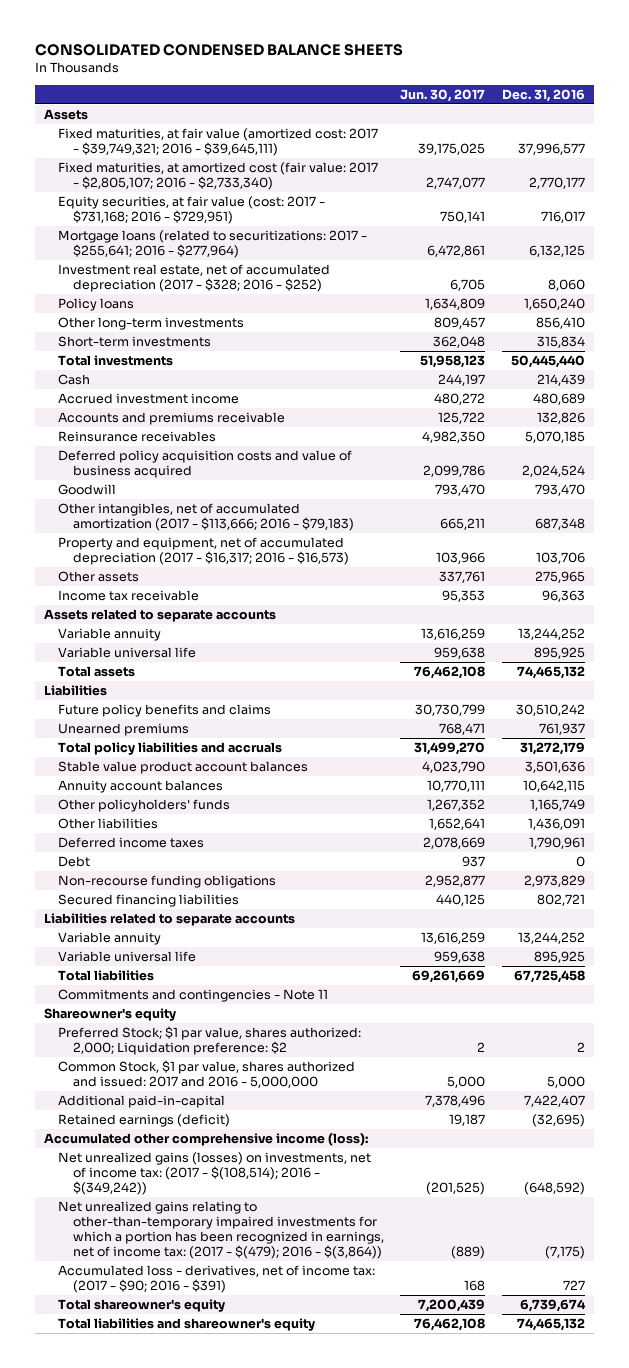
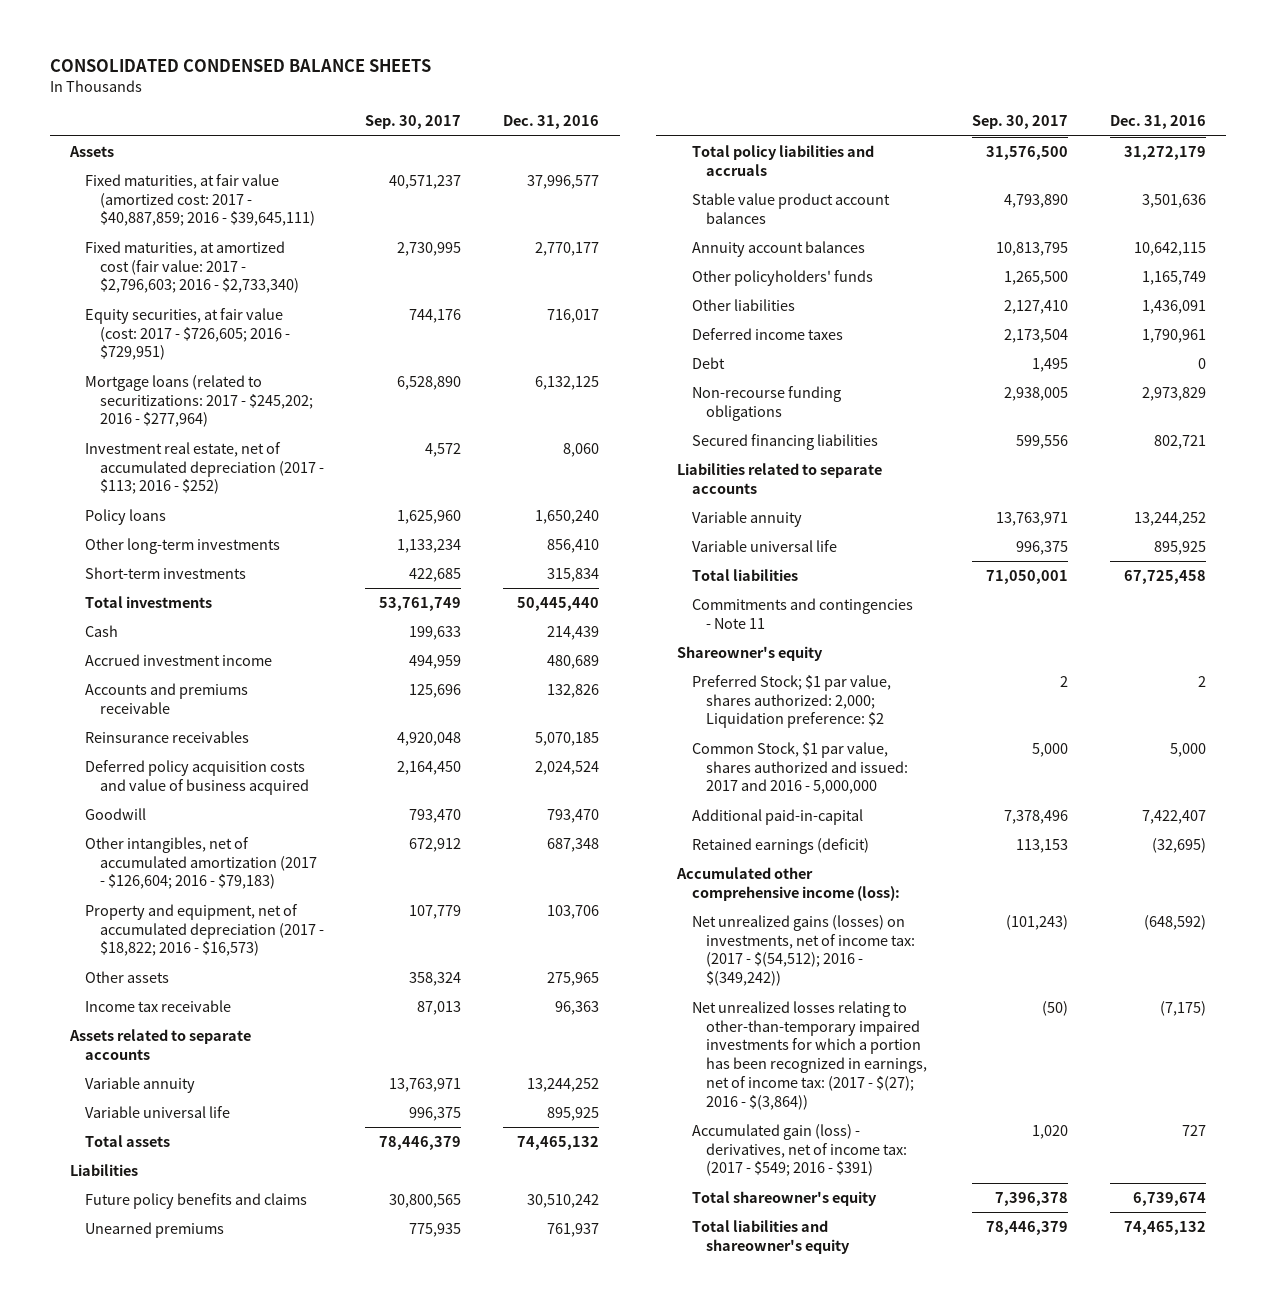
- | Jun. 30, 2017 | Dec. 31, 2016
+ | Sep. 30, 2017 | Dec. 31, 2016
- Fixed maturities, at fair value (amortized cost: 2017 - $39,749,321; 2016 - $39,645,111) | 39,175,025 | 37,996,577
- Fixed maturities, at amortized cost (fair value: 2017 - $2,805,107; 2016 - $2,733,340) | 2,747,077 | 2,770,177
- Equity securities, at fair value (cost: 2017 - $731,168; 2016 - $729,951) | 750,141 | 716,017
- Mortgage loans (related to securitizations: 2017 - $255,641; 2016 - $277,964) | 6,472,861 | 6,132,125
- Investment real estate, net of accumulated depreciation (2017 - $328; 2016 - $252) | 6,705 | 8,060
+ Fixed maturities, at fair value (amortized cost: 2017 - $40,887,859; 2016 - $39,645,111) | 40,571,237 | 37,996,577
+ Fixed maturities, at amortized cost (fair value: 2017 - $2,796,603; 2016 - $2,733,340) | 2,730,995 | 2,770,177
+ Equity securities, at fair value (cost: 2017 - $726,605; 2016 - $729,951) | 744,176 | 716,017
+ Mortgage loans (related to securitizations: 2017 - $245,202; 2016 - $277,964) | 6,528,890 | 6,132,125
+ Investment real estate, net of accumulated depreciation (2017 - $113; 2016 - $252) | 4,572 | 8,060
- Other intangibles, net of accumulated amortization (2017 - $113,666; 2016 - $79,183) | 665,211 | 687,348
- Property and equipment, net of accumulated depreciation (2017 - $16,317; 2016 - $16,573) | 103,966 | 103,706
+ Other intangibles, net of accumulated amortization (2017 - $126,604; 2016 - $79,183) | 672,912 | 687,348
+ Property and equipment, net of accumulated depreciation (2017 - $18,822; 2016 - $16,573) | 107,779 | 103,706
- Net unrealized gains (losses) on investments, net of income tax: (2017 - $(108,514); 2016 - $(349,242)) | (201,525) | (648,592)
- Net unrealized gains relating to other-than-temporary impaired investments for which a portion has been recognized in earnings, net of income tax: (2017 - $(479); 2016 - $(3,864)) | (889) | (7,175)
- Accumulated loss - derivatives, net of income tax: (2017 - $90; 2016 - $391) | 168 | 727
+ Net unrealized gains (losses) on investments, net of income tax: (2017 - $(54,512); 2016 - $(349,242)) | (101,243) | (648,592)
+ Net unrealized losses relating to other-than-temporary impaired investments for which a portion has been recognized in earnings, net of income tax: (2017 - $(27); 2016 - $(3,864)) | (50) | (7,175)
+ Accumulated gain (loss) - derivatives, net of income tax: (2017 - $549; 2016 - $391) | 1,020 | 727

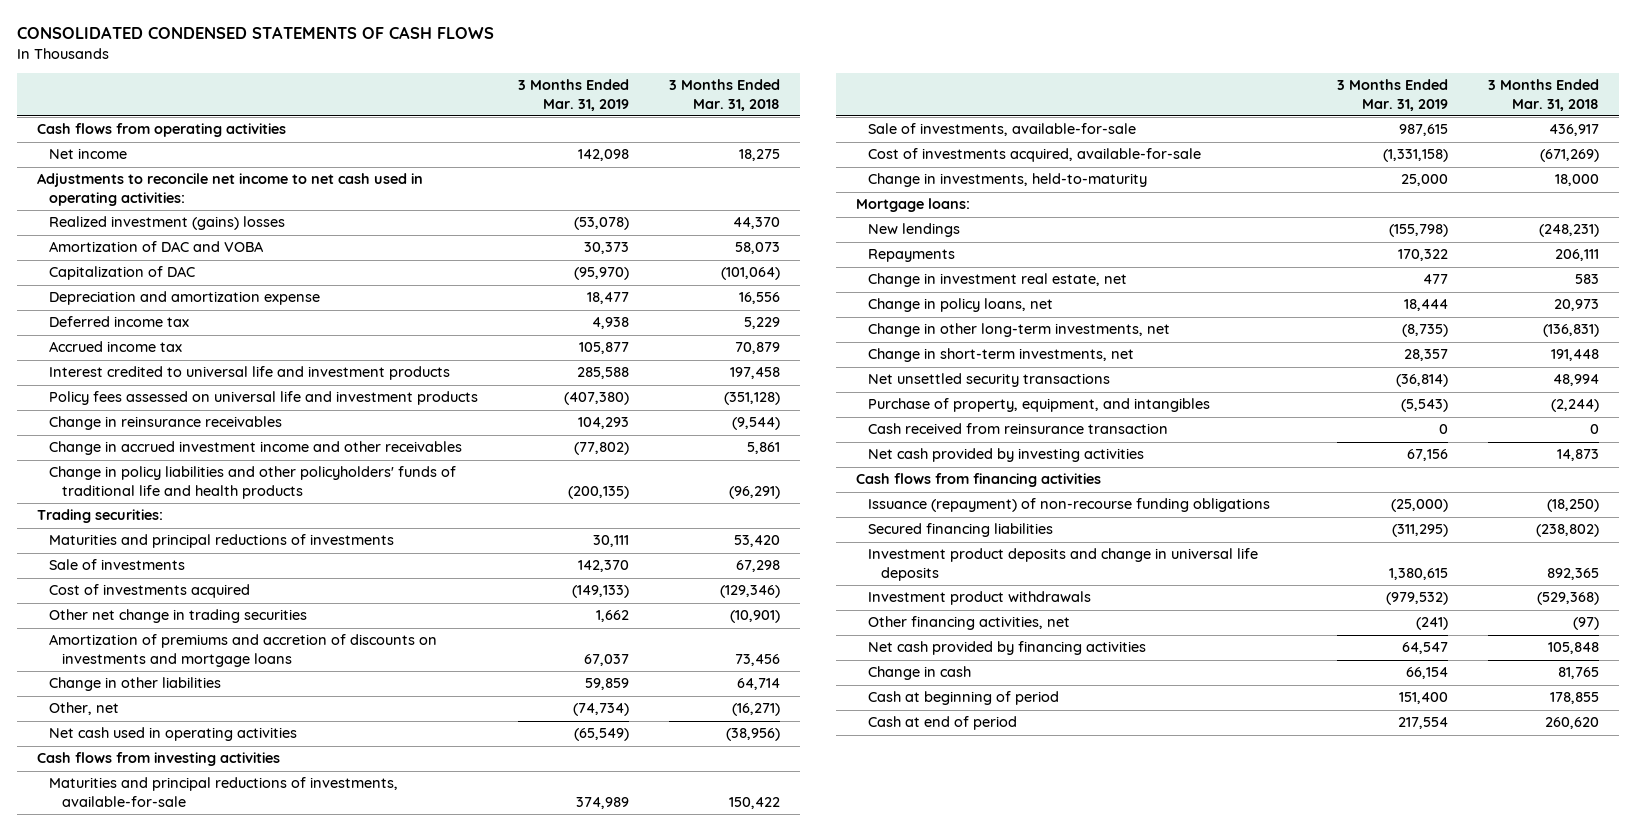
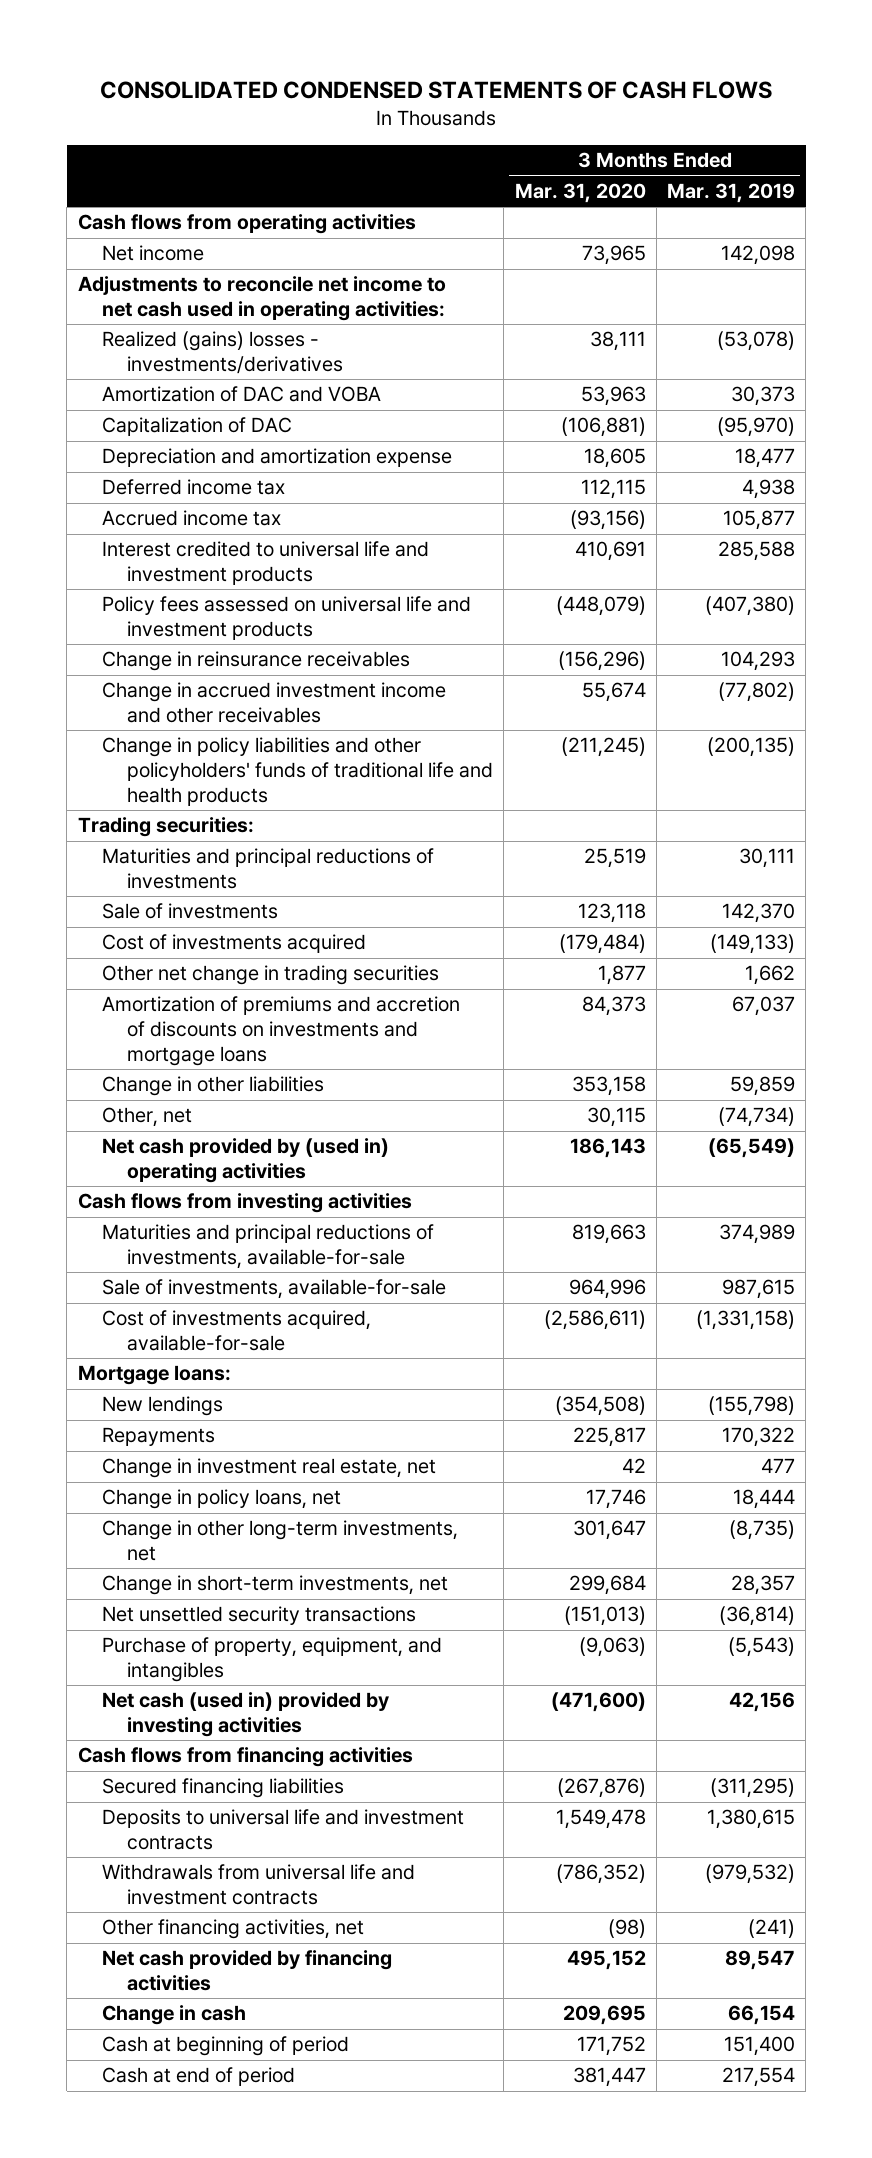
- | 3 Months Ended Mar. 31, 2019 | 3 Months Ended Mar. 31, 2018
+ | 3 Months Ended Mar. 31, 2020 | 3 Months Ended Mar. 31, 2019
- Realized investment (gains) losses | (53,078) | 44,370
+ Realized (gains) losses - investments/derivatives | 38,111 | (53,078)
- Net cash used in operating activities | (65,549) | (38,956)
+ Net cash provided by (used in) operating activities | 186,143 | (65,549)
- Change in investments, held-to-maturity | 25,000 | 18,000
- Cash received from reinsurance transaction | 0 | 0
- Net cash provided by investing activities | 67,156 | 14,873
+ Net cash (used in) provided by investing activities | (471,600) | 42,156
- Issuance (repayment) of non-recourse funding obligations | (25,000) | (18,250)
- Investment product deposits and change in universal life deposits | 1,380,615 | 892,365
- Investment product withdrawals | (979,532) | (529,368)
+ Deposits to universal life and investment contracts | 1,549,478 | 1,380,615
+ Withdrawals from universal life and investment contracts | (786,352) | (979,532)
- Net cash provided by financing activities | 64,547 | 105,848
+ Net cash provided by financing activities | 495,152 | 89,547

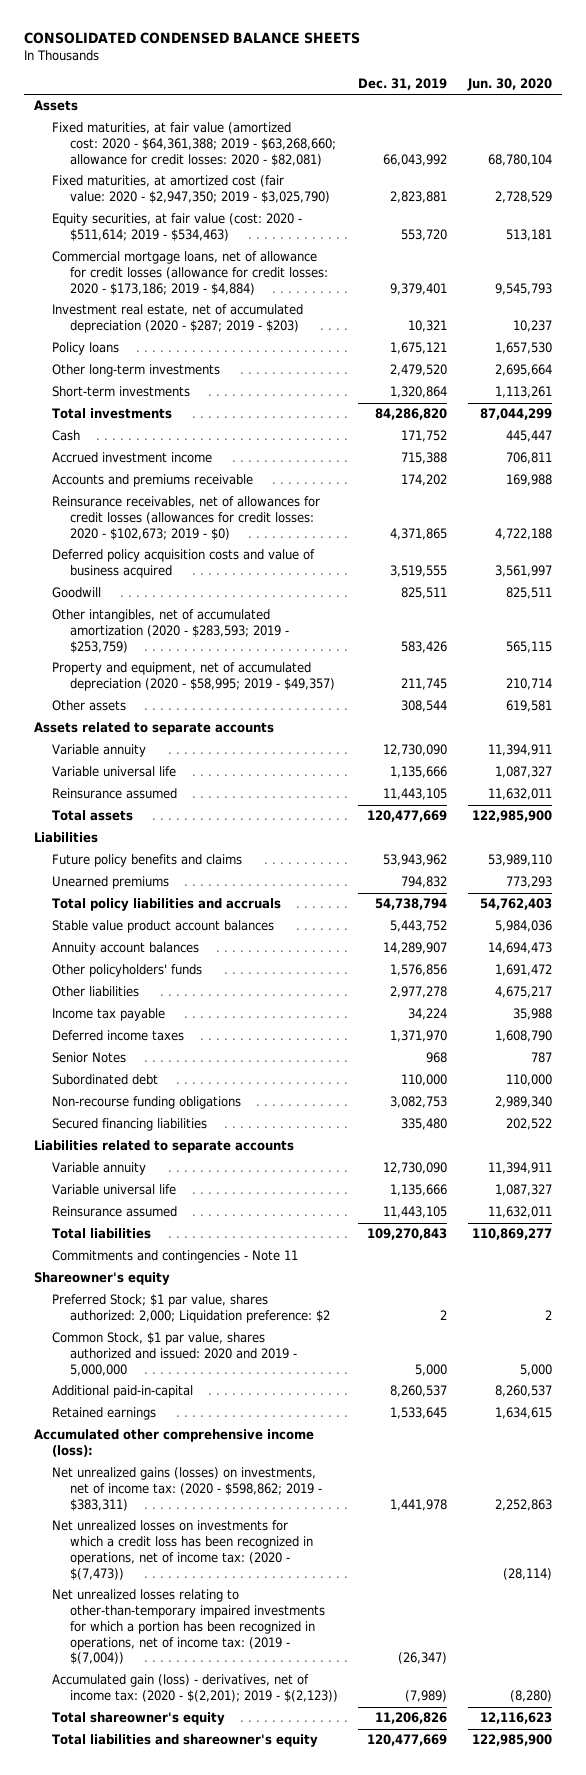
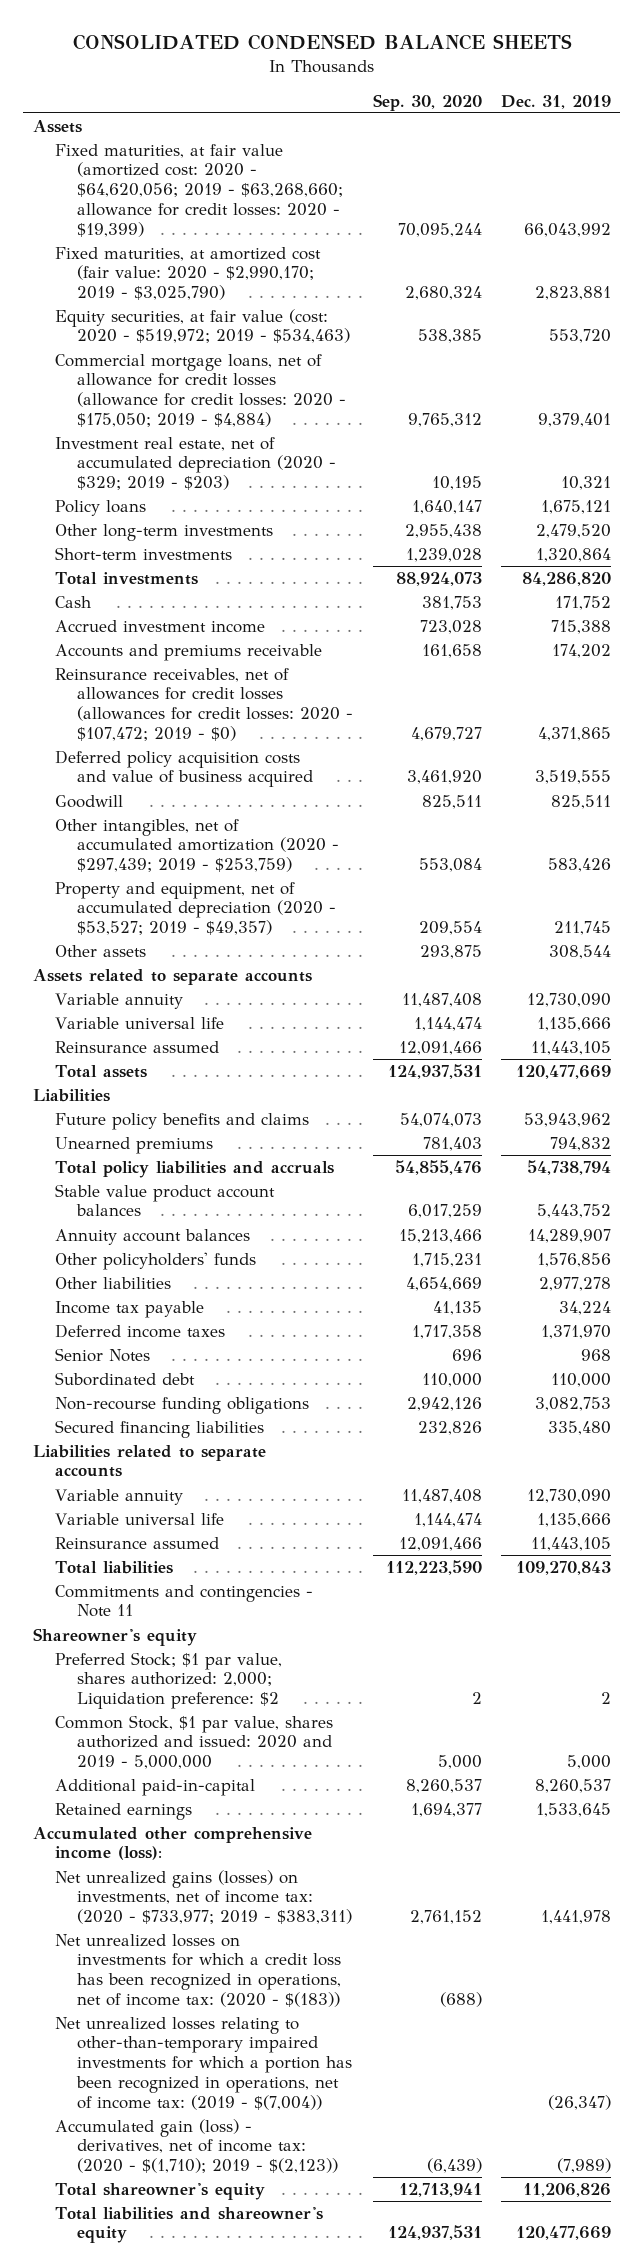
- | Dec. 31, 2019 | Jun. 30, 2020
+ | Sep. 30, 2020 | Dec. 31, 2019
- Fixed maturities, at fair value (amortized cost: 2020 - $64,361,388; 2019 - $63,268,660; allowance for credit losses: 2020 - $82,081) | 66,043,992 | 68,780,104
- Fixed maturities, at amortized cost (fair value: 2020 - $2,947,350; 2019 - $3,025,790) | 2,823,881 | 2,728,529
- Equity securities, at fair value (cost: 2020 - $511,614; 2019 - $534,463) | 553,720 | 513,181
- Commercial mortgage loans, net of allowance for credit losses (allowance for credit losses: 2020 - $173,186; 2019 - $4,884) | 9,379,401 | 9,545,793
- Investment real estate, net of accumulated depreciation (2020 - $287; 2019 - $203) | 10,321 | 10,237
+ Fixed maturities, at fair value (amortized cost: 2020 - $64,620,056; 2019 - $63,268,660; allowance for credit losses: 2020 - $19,399) | 70,095,244 | 66,043,992
+ Fixed maturities, at amortized cost (fair value: 2020 - $2,990,170; 2019 - $3,025,790) | 2,680,324 | 2,823,881
+ Equity securities, at fair value (cost: 2020 - $519,972; 2019 - $534,463) | 538,385 | 553,720
+ Commercial mortgage loans, net of allowance for credit losses (allowance for credit losses: 2020 - $175,050; 2019 - $4,884) | 9,765,312 | 9,379,401
+ Investment real estate, net of accumulated depreciation (2020 - $329; 2019 - $203) | 10,195 | 10,321
- Reinsurance receivables, net of allowances for credit losses (allowances for credit losses: 2020 - $102,673; 2019 - $0) | 4,371,865 | 4,722,188
+ Reinsurance receivables, net of allowances for credit losses (allowances for credit losses: 2020 - $107,472; 2019 - $0) | 4,679,727 | 4,371,865
- Other intangibles, net of accumulated amortization (2020 - $283,593; 2019 - $253,759) | 583,426 | 565,115
- Property and equipment, net of accumulated depreciation (2020 - $58,995; 2019 - $49,357) | 211,745 | 210,714
+ Other intangibles, net of accumulated amortization (2020 - $297,439; 2019 - $253,759) | 553,084 | 583,426
+ Property and equipment, net of accumulated depreciation (2020 - $53,527; 2019 - $49,357) | 209,554 | 211,745
- Net unrealized gains (losses) on investments, net of income tax: (2020 - $598,862; 2019 - $383,311) | 1,441,978 | 2,252,863
- Net unrealized losses on investments for which a credit loss has been recognized in operations, net of income tax: (2020 - $(7,473)) | | (28,114)
+ Net unrealized gains (losses) on investments, net of income tax: (2020 - $733,977; 2019 - $383,311) | 2,761,152 | 1,441,978
+ Net unrealized losses on investments for which a credit loss has been recognized in operations, net of income tax: (2020 - $(183)) | (688) |
- Accumulated gain (loss) - derivatives, net of income tax: (2020 - $(2,201); 2019 - $(2,123)) | (7,989) | (8,280)
+ Accumulated gain (loss) - derivatives, net of income tax: (2020 - $(1,710); 2019 - $(2,123)) | (6,439) | (7,989)

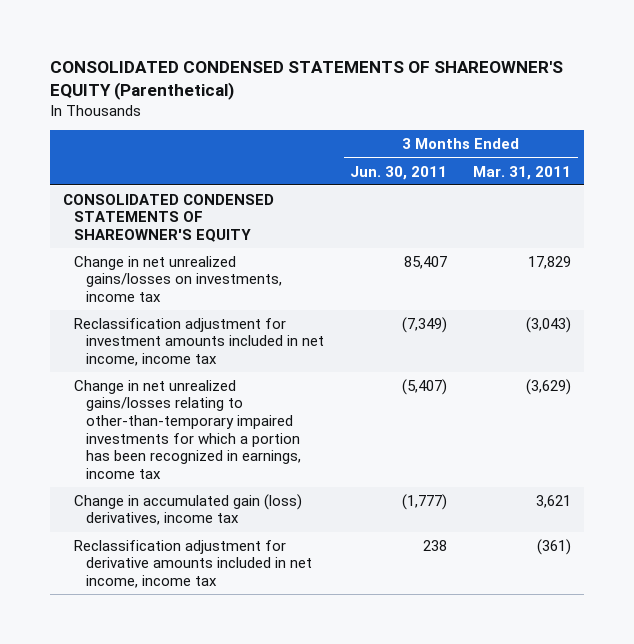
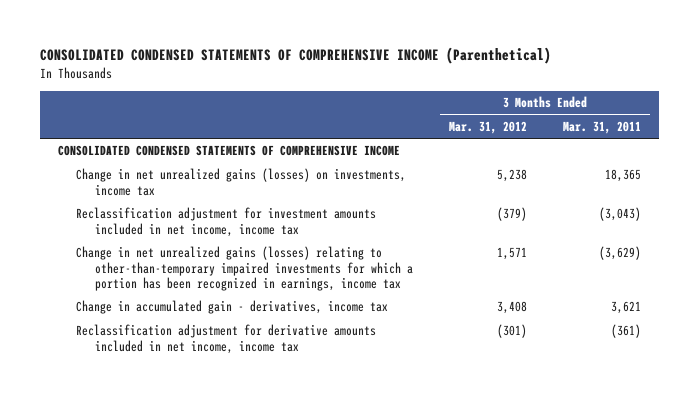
- CONSOLIDATED CONDENSED STATEMENTS OF SHAREOWNER'S EQUITY (Parenthetical)
+ CONSOLIDATED CONDENSED STATEMENTS OF COMPREHENSIVE INCOME (Parenthetical)
- | 3 Months Ended Jun. 30, 2011 | 3 Months Ended Mar. 31, 2011
+ | 3 Months Ended Mar. 31, 2012 | 3 Months Ended Mar. 31, 2011
- CONSOLIDATED CONDENSED STATEMENTS OF SHAREOWNER'S EQUITY
- Change in net unrealized gains/losses on investments, income tax | 85,407 | 17,829
+ CONSOLIDATED CONDENSED STATEMENTS OF COMPREHENSIVE INCOME
+ Change in net unrealized gains (losses) on investments, income tax | 5,238 | 18,365
- Change in net unrealized gains/losses relating to other-than-temporary impaired investments for which a portion has been recognized in earnings, income tax | (5,407) | (3,629)
- Change in accumulated gain (loss) derivatives, income tax | (1,777) | 3,621
+ Change in net unrealized gains (losses) relating to other-than-temporary impaired investments for which a portion has been recognized in earnings, income tax | 1,571 | (3,629)
+ Change in accumulated gain - derivatives, income tax | 3,408 | 3,621

